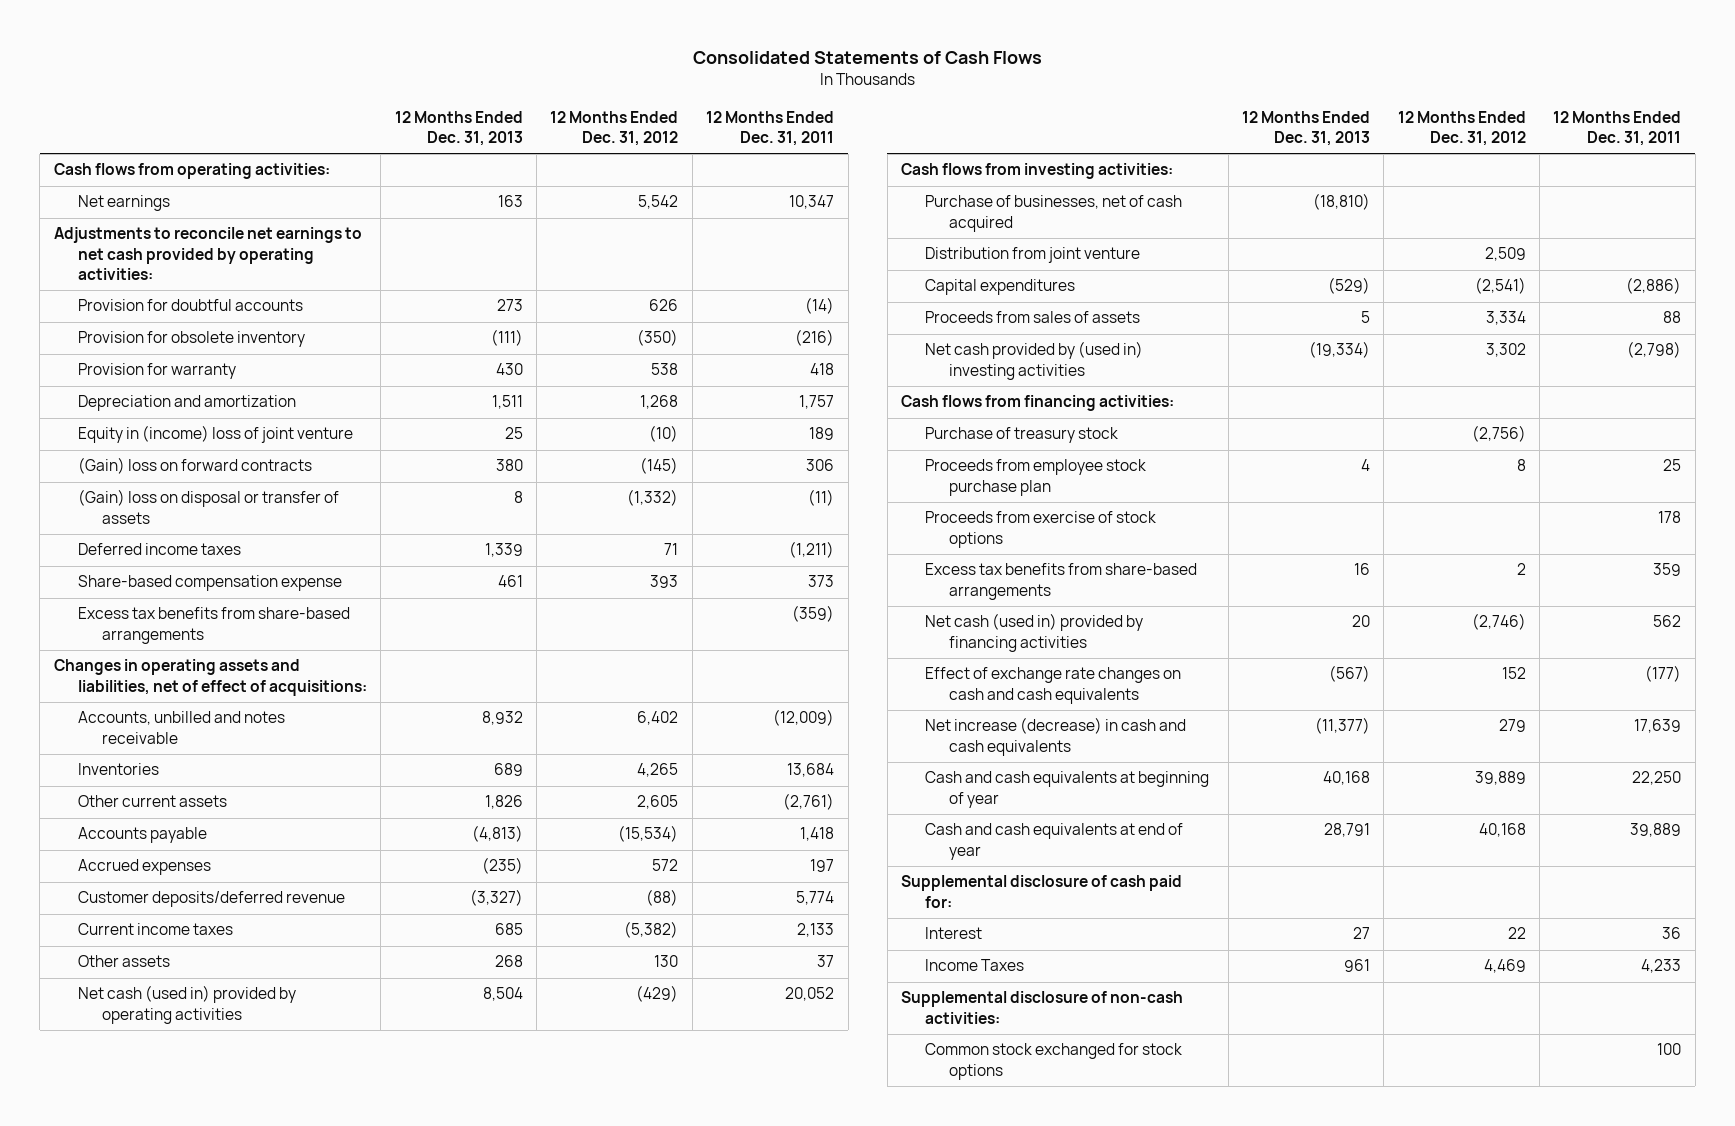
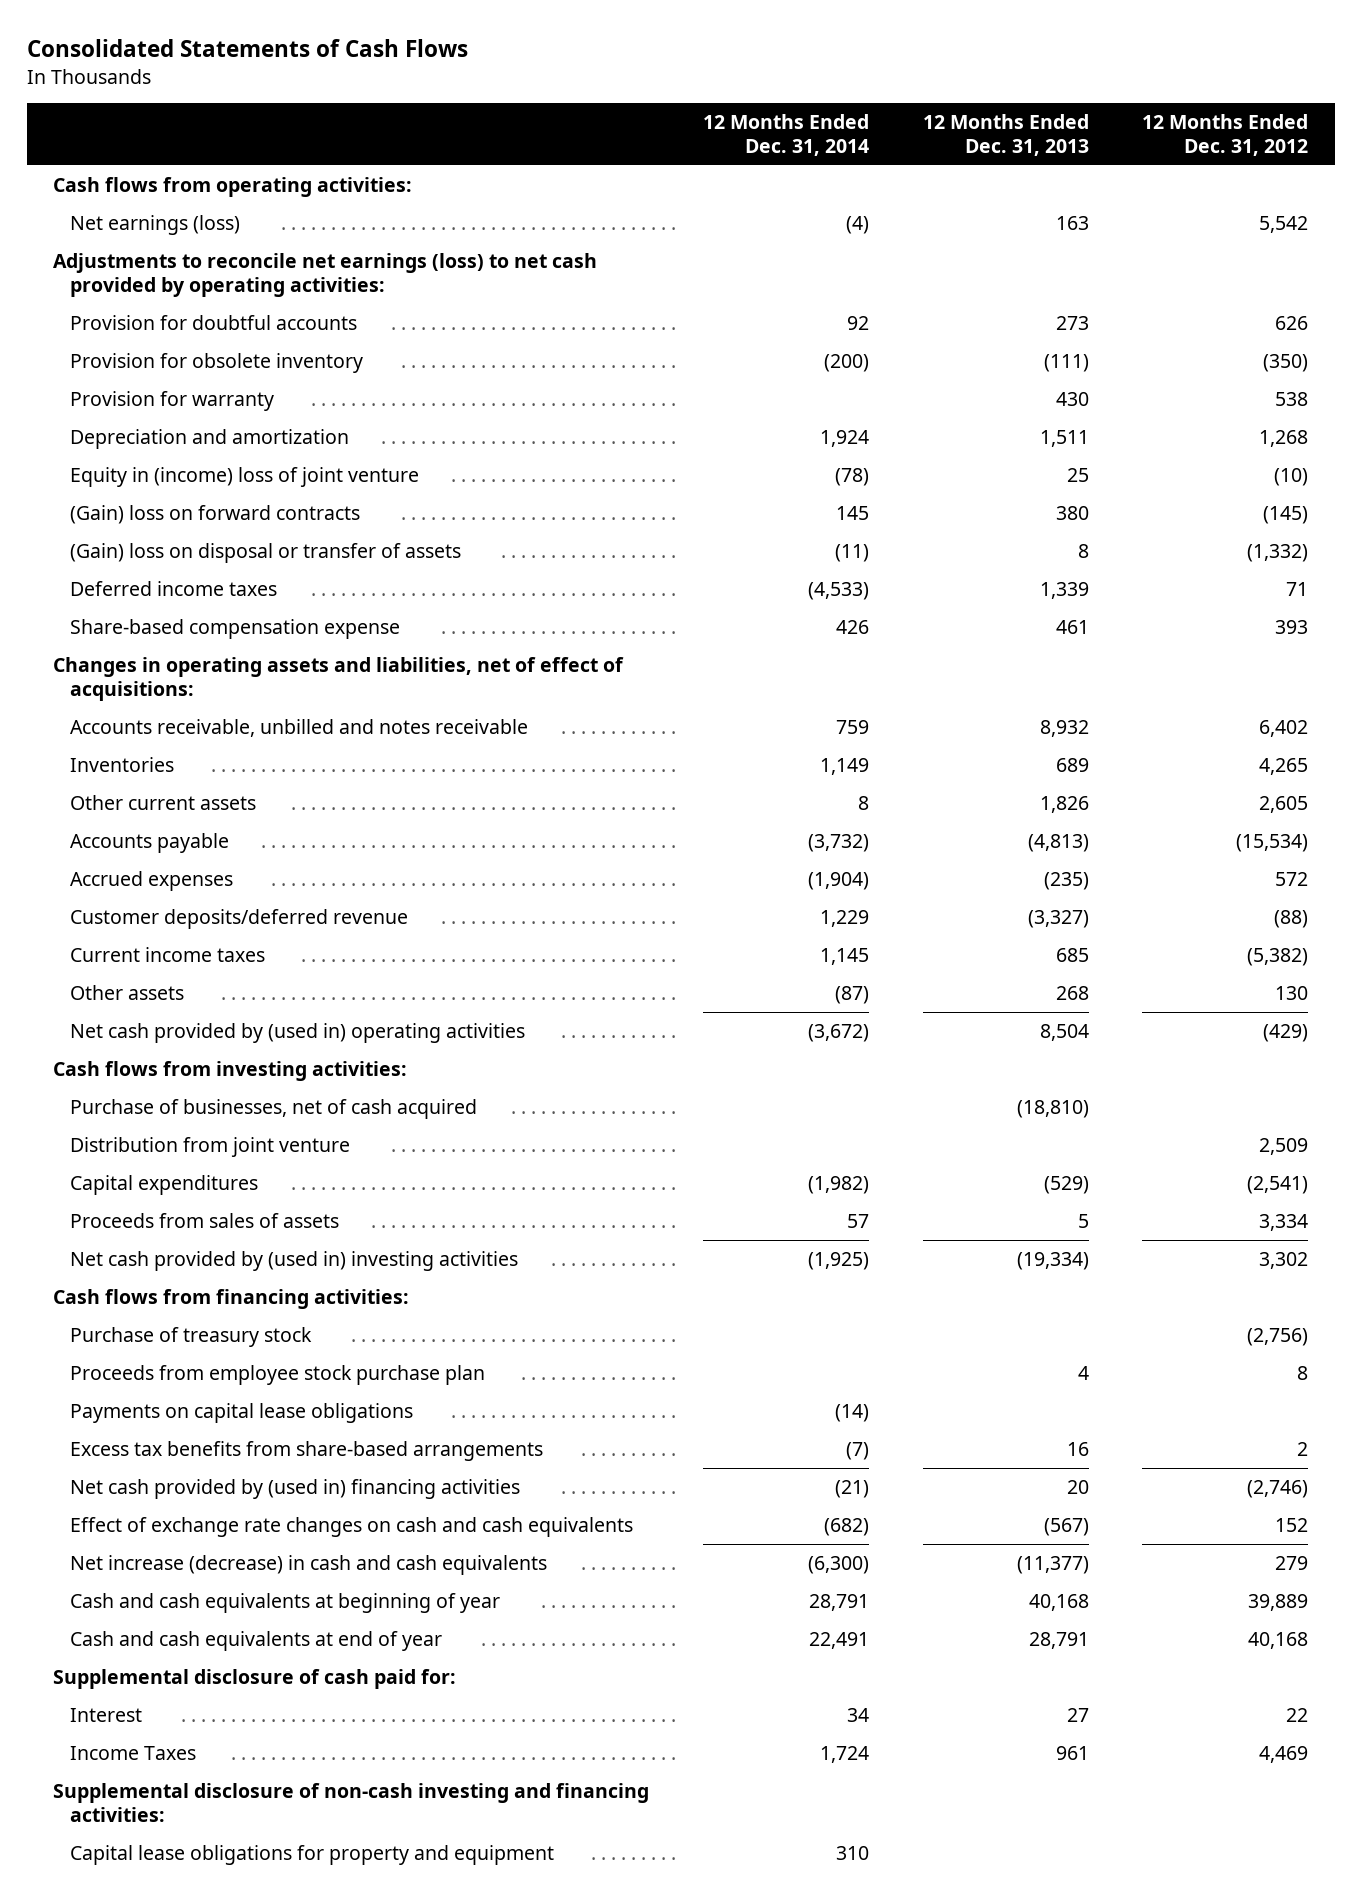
- | 12 Months Ended Dec. 31, 2013 | 12 Months Ended Dec. 31, 2012 | 12 Months Ended Dec. 31, 2011
+ | 12 Months Ended Dec. 31, 2014 | 12 Months Ended Dec. 31, 2013 | 12 Months Ended Dec. 31, 2012
- Net earnings | 163 | 5,542 | 10,347
- Adjustments to reconcile net earnings to net cash provided by operating activities:
+ Net earnings (loss) | (4) | 163 | 5,542
+ Adjustments to reconcile net earnings (loss) to net cash provided by operating activities:
- Excess tax benefits from share-based arrangements | | | (359)
- Accounts, unbilled and notes receivable | 8,932 | 6,402 | (12,009)
+ Accounts receivable, unbilled and notes receivable | 759 | 8,932 | 6,402
- Net cash (used in) provided by operating activities | 8,504 | (429) | 20,052
+ Net cash provided by (used in) operating activities | (3,672) | 8,504 | (429)
- Proceeds from exercise of stock options | | | 178
+ Payments on capital lease obligations | (14) | |
- Net cash (used in) provided by financing activities | 20 | (2,746) | 562
+ Net cash provided by (used in) financing activities | (21) | 20 | (2,746)
- Supplemental disclosure of non-cash activities:
- Common stock exchanged for stock options | | | 100
+ Supplemental disclosure of non-cash investing and financing activities:
+ Capital lease obligations for property and equipment | 310 | |

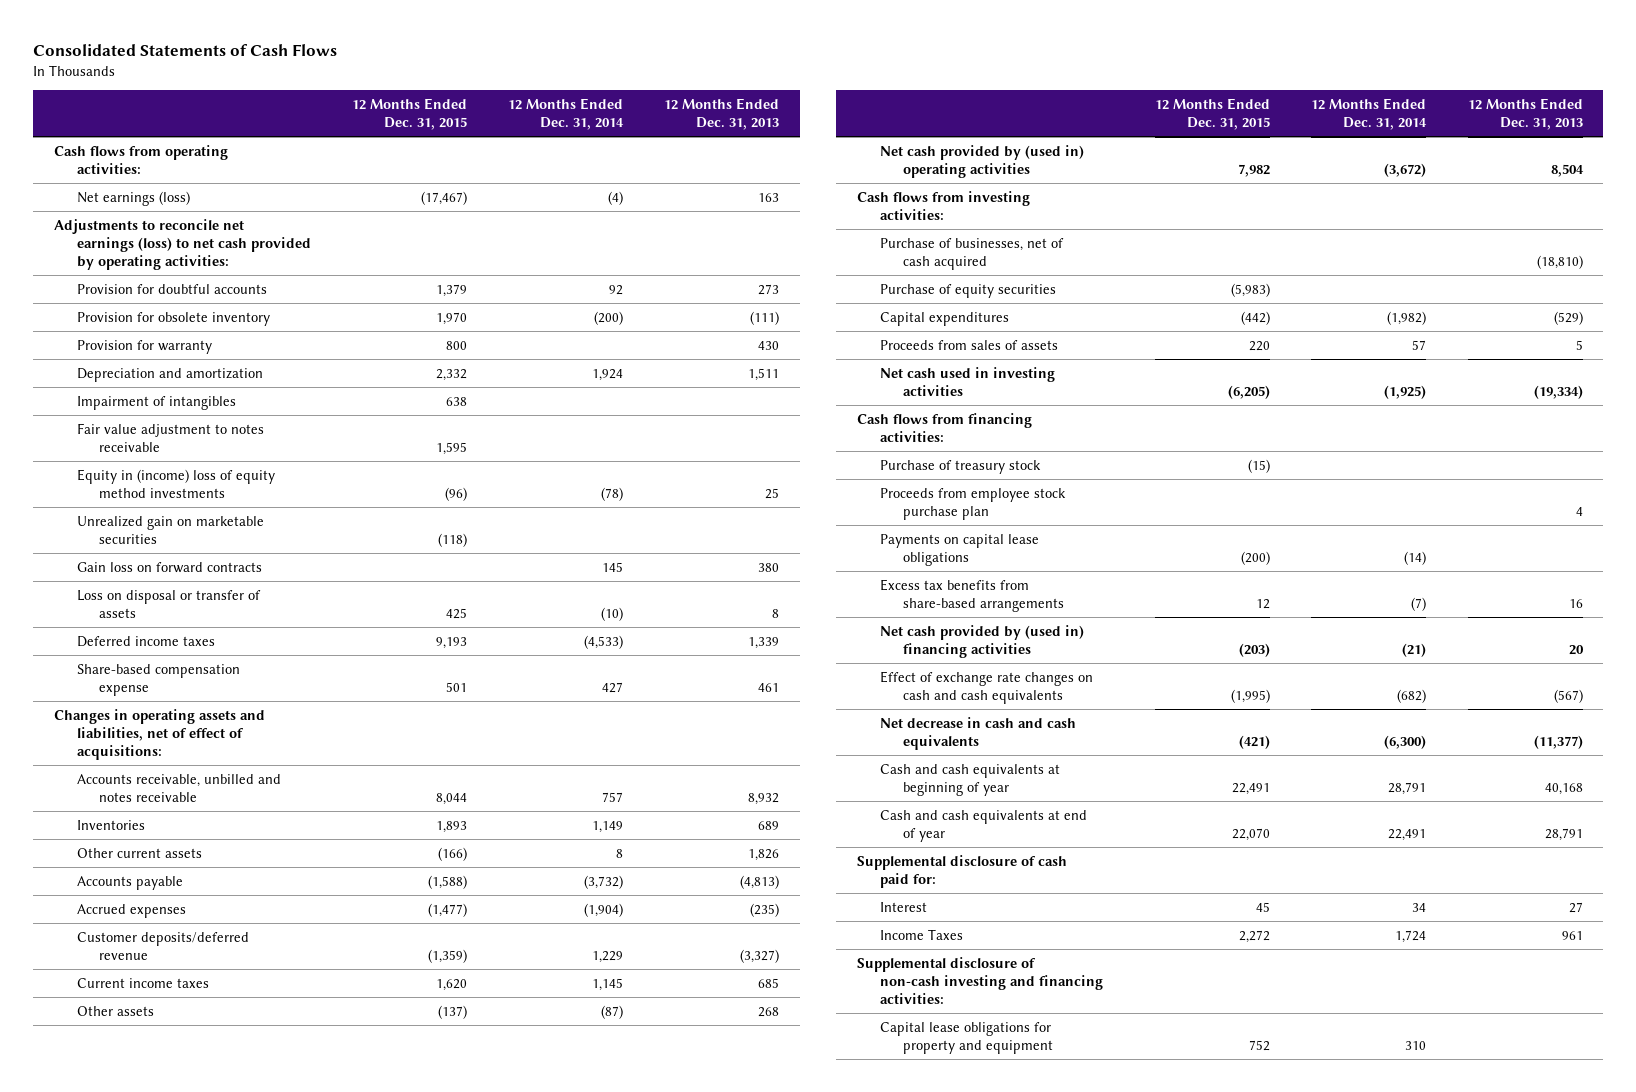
- | 12 Months Ended Dec. 31, 2014 | 12 Months Ended Dec. 31, 2013 | 12 Months Ended Dec. 31, 2012
+ | 12 Months Ended Dec. 31, 2015 | 12 Months Ended Dec. 31, 2014 | 12 Months Ended Dec. 31, 2013
- Equity in (income) loss of joint venture | (78) | 25 | (10)
- (Gain) loss on forward contracts | 145 | 380 | (145)
- (Gain) loss on disposal or transfer of assets | (11) | 8 | (1,332)
+ Impairment of intangibles | 638 | |
+ Fair value adjustment to notes receivable | 1,595 | |
+ Equity in (income) loss of equity method investments | (96) | (78) | 25
+ Unrealized gain on marketable securities | (118) | |
+ Gain loss on forward contracts | | 145 | 380
+ Loss on disposal or transfer of assets | 425 | (10) | 8
- Share-based compensation expense | 426 | 461 | 393
+ Share-based compensation expense | 501 | 427 | 461
- Accounts receivable, unbilled and notes receivable | 759 | 8,932 | 6,402
+ Accounts receivable, unbilled and notes receivable | 8,044 | 757 | 8,932
- Distribution from joint venture | | | 2,509
+ Purchase of equity securities | (5,983) | |
- Net cash provided by (used in) investing activities | (1,925) | (19,334) | 3,302
+ Net cash used in investing activities | (6,205) | (1,925) | (19,334)
- Net increase (decrease) in cash and cash equivalents | (6,300) | (11,377) | 279
+ Net decrease in cash and cash equivalents | (421) | (6,300) | (11,377)

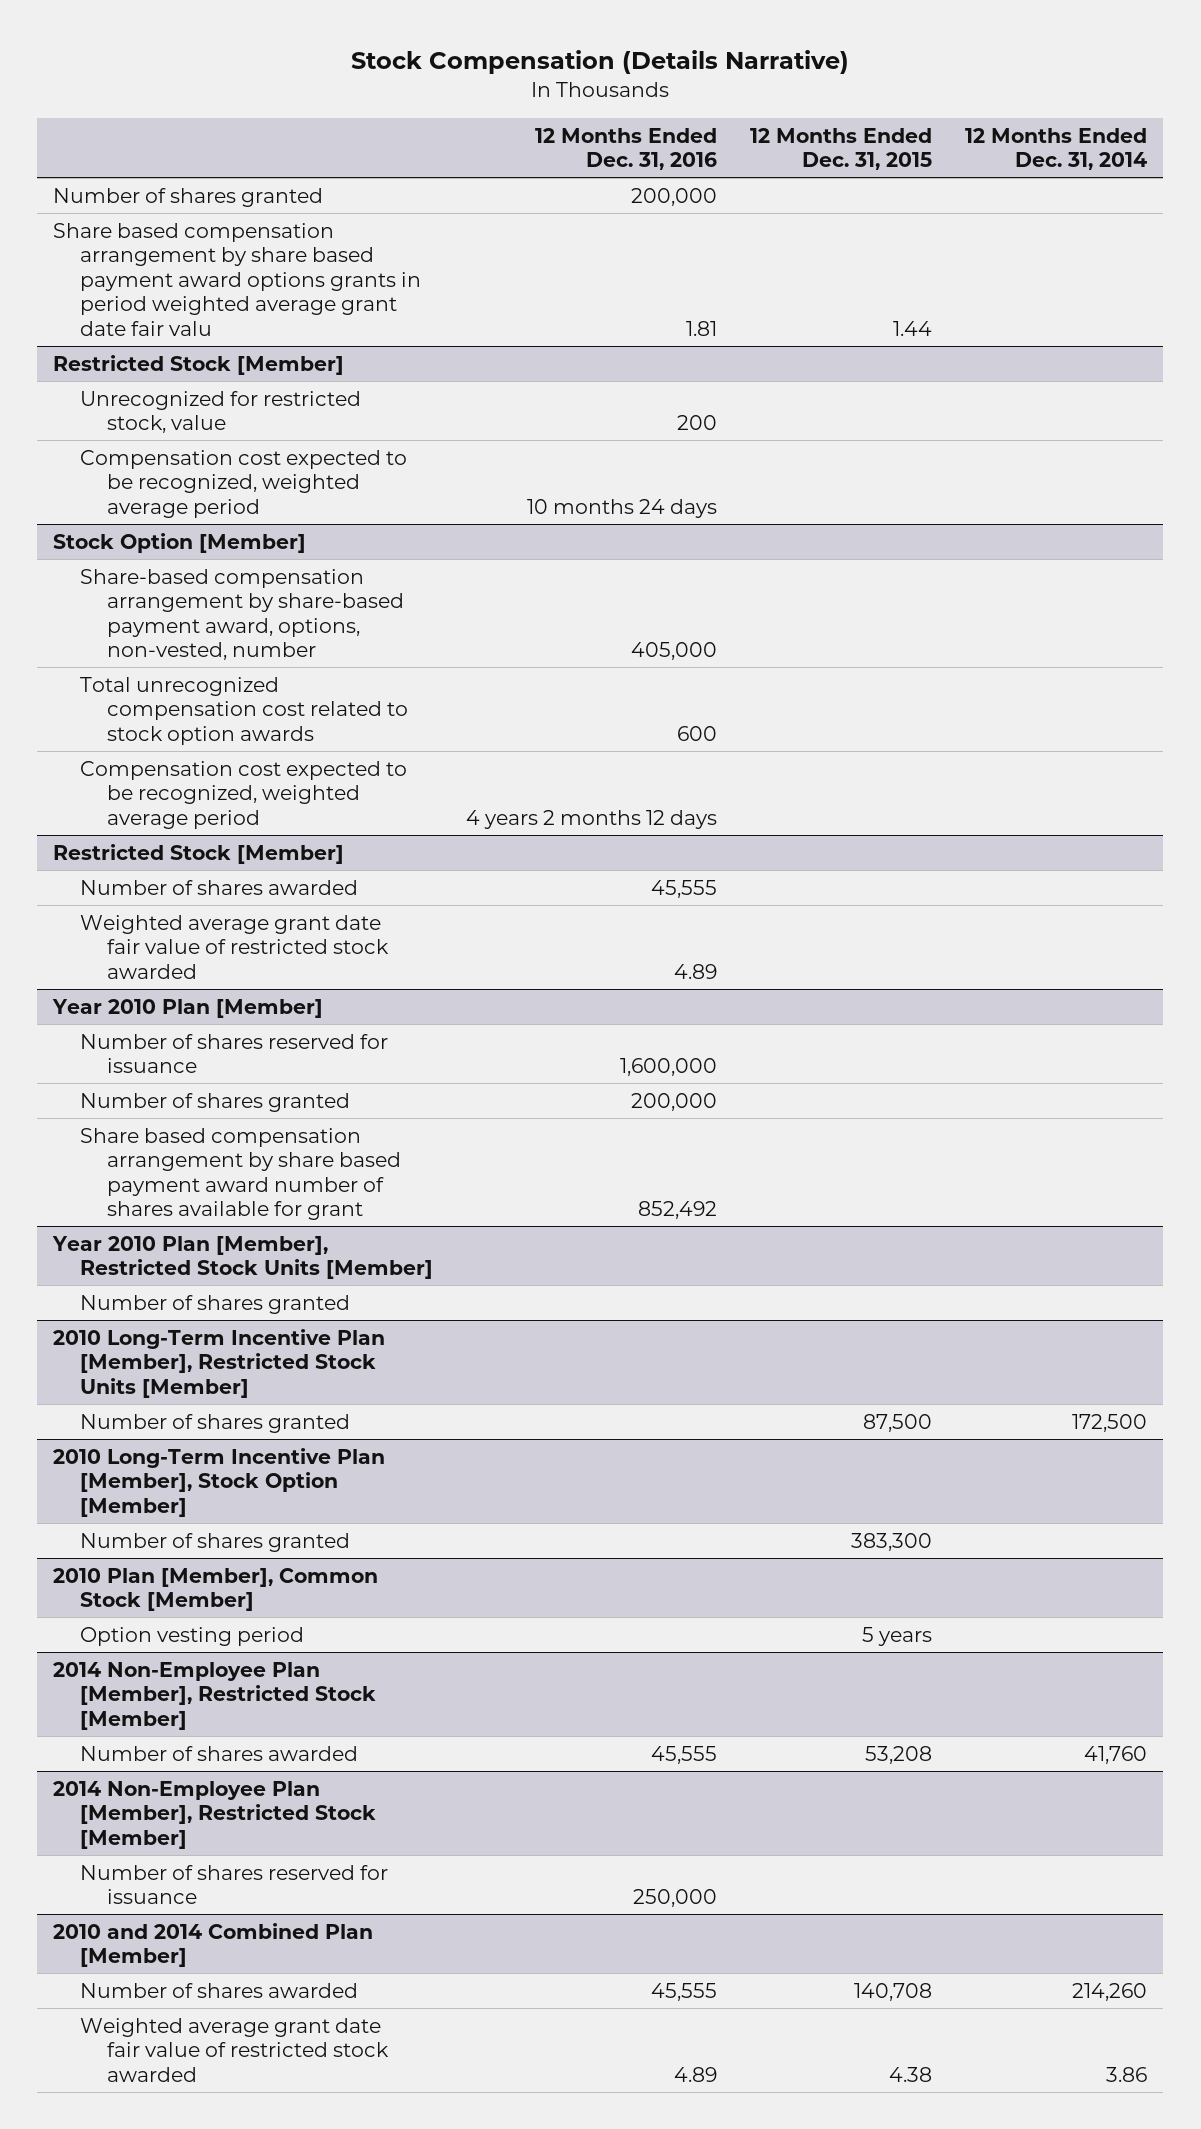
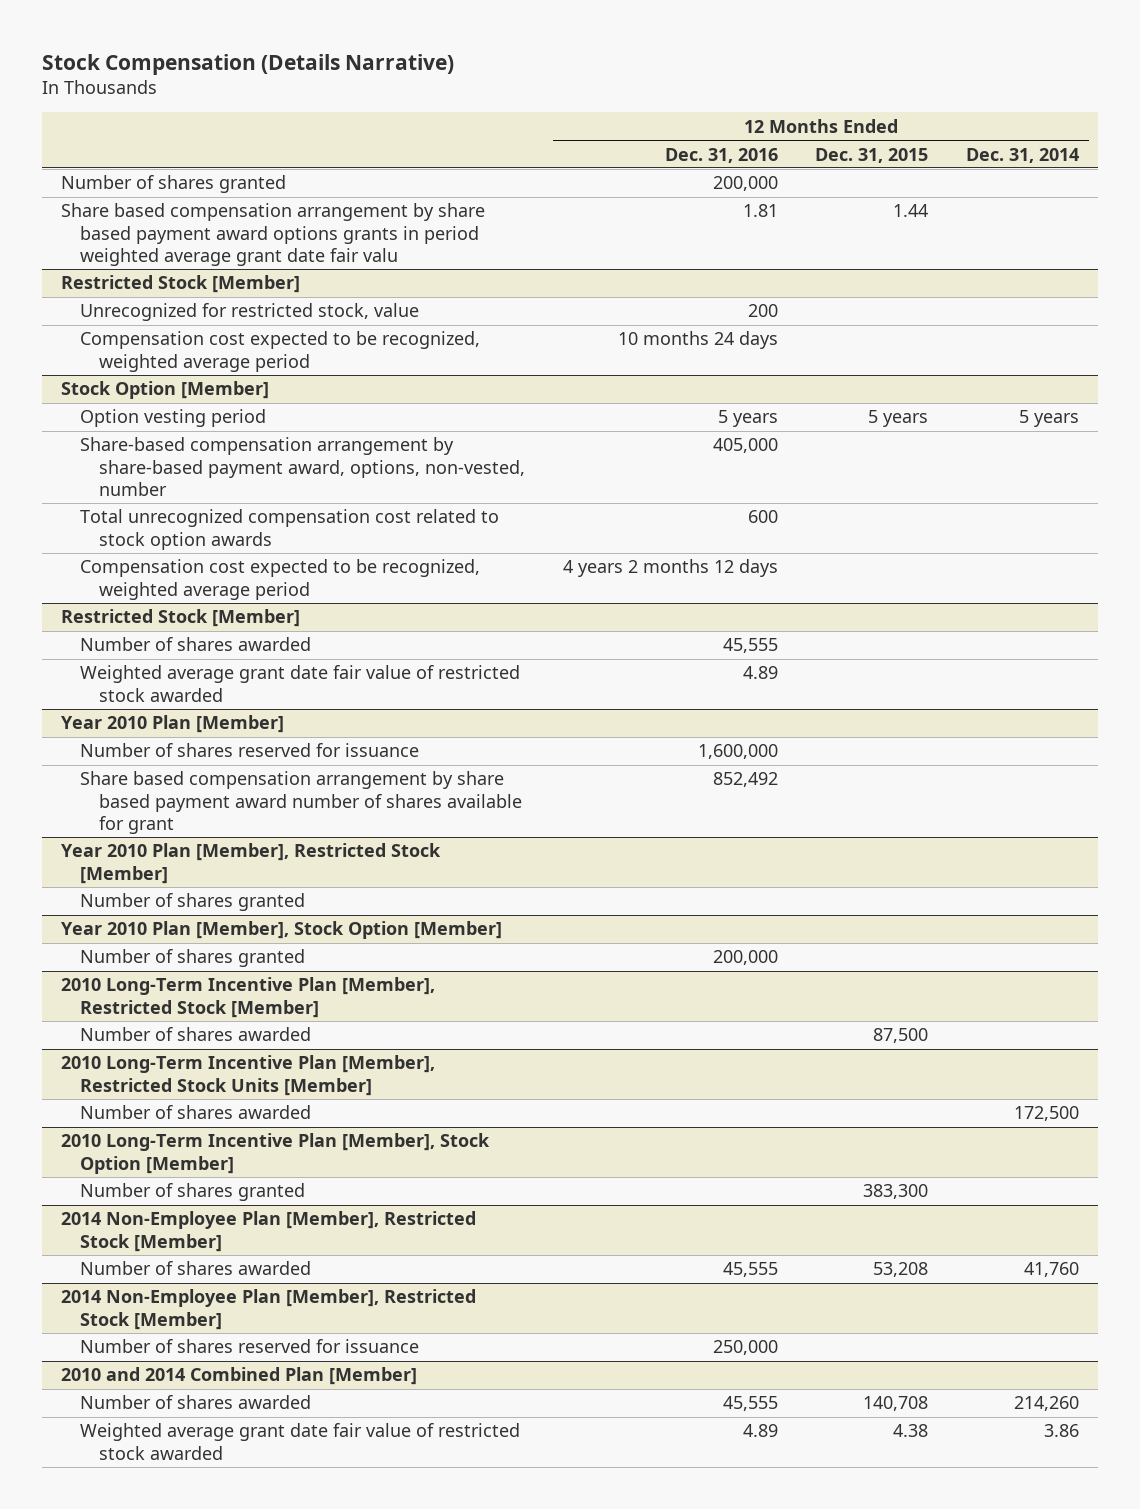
@ Stock Option [Member]
+ Option vesting period | 5 years | 5 years | 5 years
@ Year 2010 Plan [Member]
- Number of shares granted | 200,000 | |
- Year 2010 Plan [Member], Restricted Stock Units [Member]
+ Year 2010 Plan [Member], Restricted Stock [Member]
+ Year 2010 Plan [Member], Stock Option [Member]
+ Number of shares granted | 200,000 | |
+ 2010 Long-Term Incentive Plan [Member], Restricted Stock [Member]
+ Number of shares awarded | | 87,500 |
@ 2010 Long-Term Incentive Plan [Member], Restricted Stock Units [Member]
- Number of shares granted | | 87,500 | 172,500
+ Number of shares awarded | | | 172,500
- 2010 Plan [Member], Common Stock [Member]
- Option vesting period | | 5 years |

